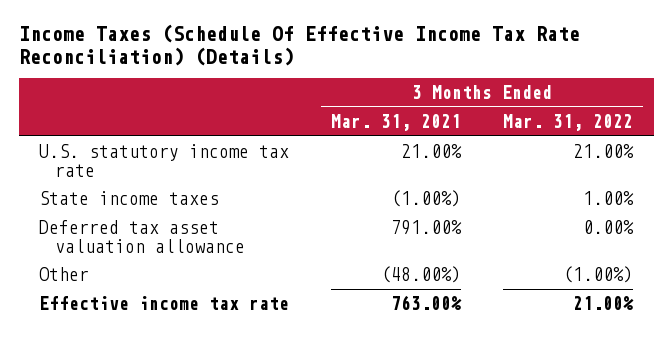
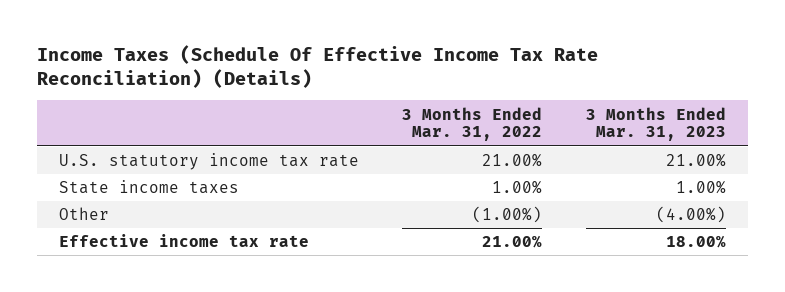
- | 3 Months Ended Mar. 31, 2021 | 3 Months Ended Mar. 31, 2022
+ | 3 Months Ended Mar. 31, 2022 | 3 Months Ended Mar. 31, 2023
- Deferred tax asset valuation allowance | 791.00% | 0.00%

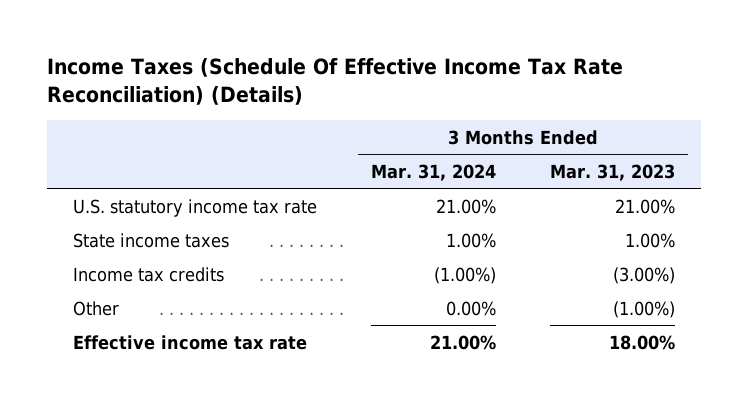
- | 3 Months Ended Mar. 31, 2022 | 3 Months Ended Mar. 31, 2023
+ | 3 Months Ended Mar. 31, 2024 | 3 Months Ended Mar. 31, 2023
- Other | (1.00%) | (4.00%)
+ Income tax credits | (1.00%) | (3.00%)
+ Other | 0.00% | (1.00%)

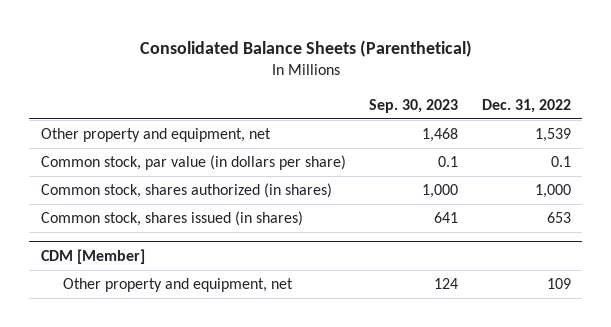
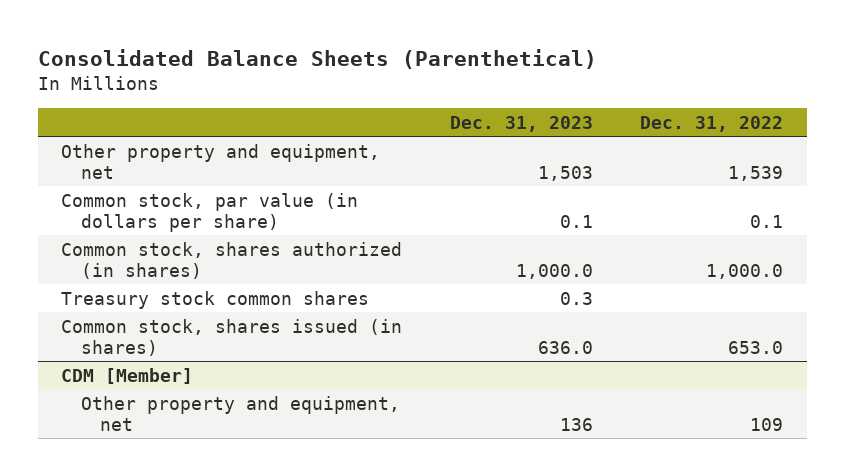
- | Sep. 30, 2023 | Dec. 31, 2022
+ | Dec. 31, 2023 | Dec. 31, 2022
- Common stock, shares authorized (in shares) | 1,000 | 1,000
- Common stock, shares issued (in shares) | 641 | 653
+ Common stock, shares authorized (in shares) | 1,000.0 | 1,000.0
+ Treasury stock common shares | 0.3 |
+ Common stock, shares issued (in shares) | 636.0 | 653.0

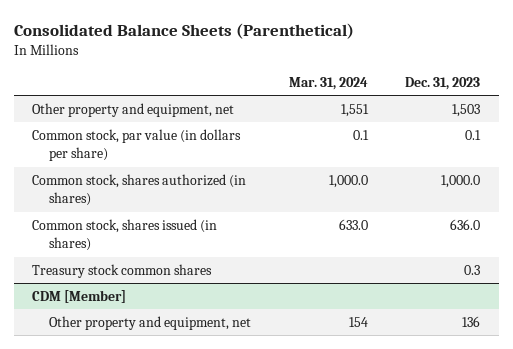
- | Dec. 31, 2023 | Dec. 31, 2022
+ | Mar. 31, 2024 | Dec. 31, 2023
moved down: Treasury stock common shares | | 0.3

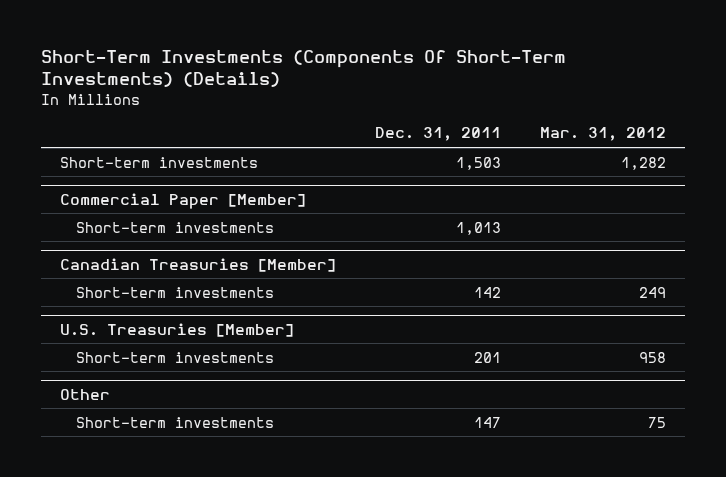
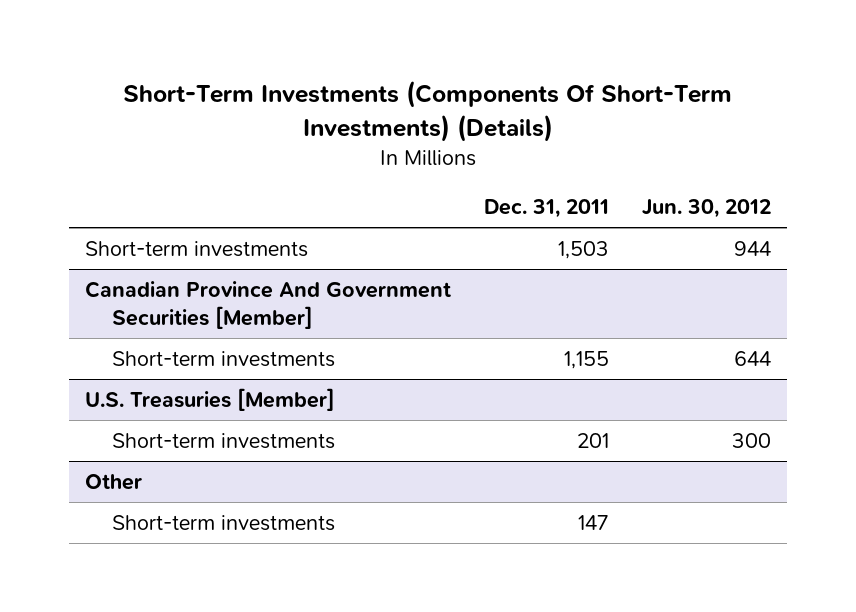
- | Dec. 31, 2011 | Mar. 31, 2012
+ | Dec. 31, 2011 | Jun. 30, 2012
- Commercial Paper [Member]
- Short-term investments | 1,013 |
- Canadian Treasuries [Member]
- Short-term investments | 142 | 249
+ Canadian Province And Government Securities [Member]
+ Short-term investments | 1,155 | 644

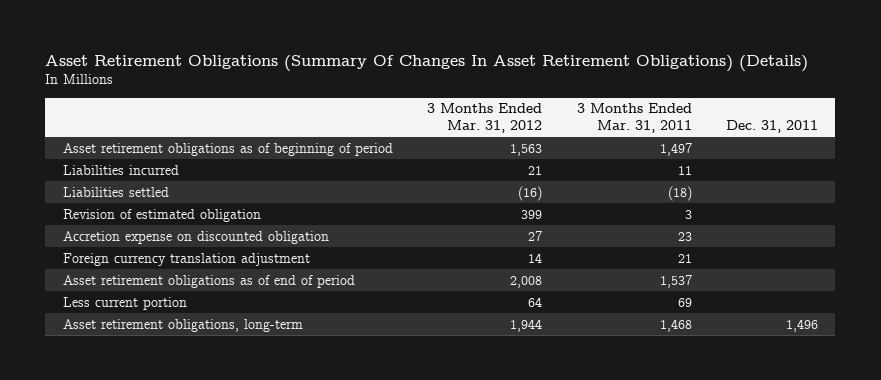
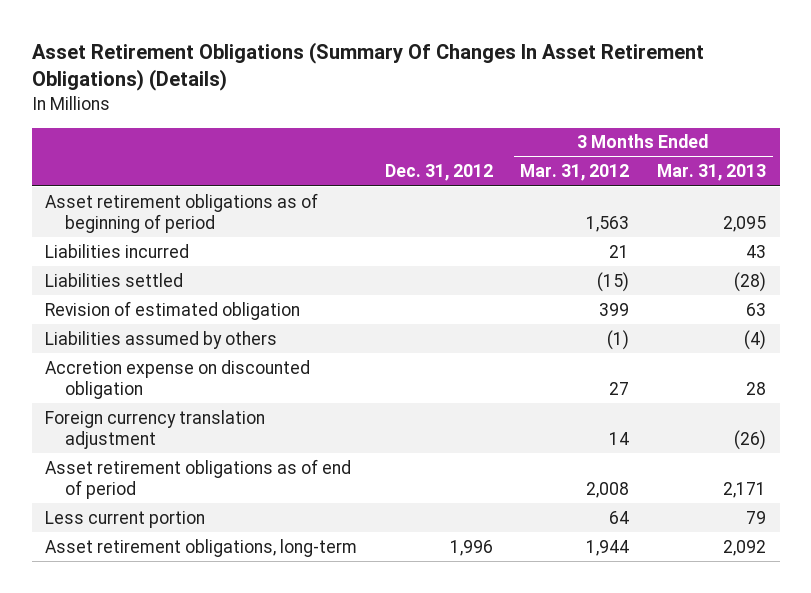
- | 3 Months Ended Mar. 31, 2012 | 3 Months Ended Mar. 31, 2011 | Dec. 31, 2011
+ | Dec. 31, 2012 | 3 Months Ended Mar. 31, 2012 | 3 Months Ended Mar. 31, 2013
- Liabilities settled | (16) | (18) |
+ Liabilities settled | | (15) | (28)
+ Liabilities assumed by others | | (1) | (4)

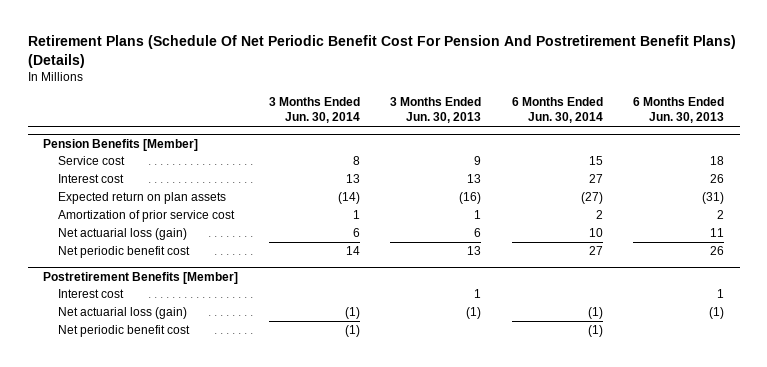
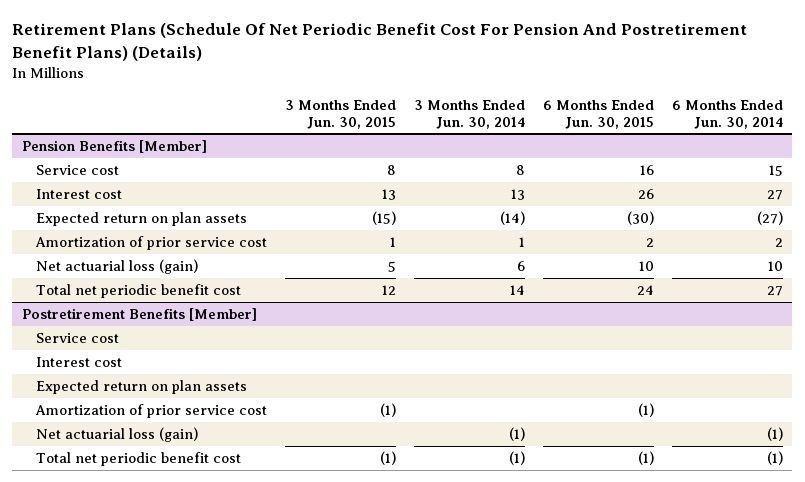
- | 3 Months Ended Jun. 30, 2014 | 3 Months Ended Jun. 30, 2013 | 6 Months Ended Jun. 30, 2014 | 6 Months Ended Jun. 30, 2013
+ | 3 Months Ended Jun. 30, 2015 | 3 Months Ended Jun. 30, 2014 | 6 Months Ended Jun. 30, 2015 | 6 Months Ended Jun. 30, 2014
@ Pension Benefits [Member]
- Net periodic benefit cost | 14 | 13 | 27 | 26
+ Total net periodic benefit cost | 12 | 14 | 24 | 27
@ Postretirement Benefits [Member]
+ Service cost
+ Expected return on plan assets
+ Amortization of prior service cost | (1) | | (1) |
- Net periodic benefit cost | (1) | | (1) |
+ Total net periodic benefit cost | (1) | (1) | (1) | (1)

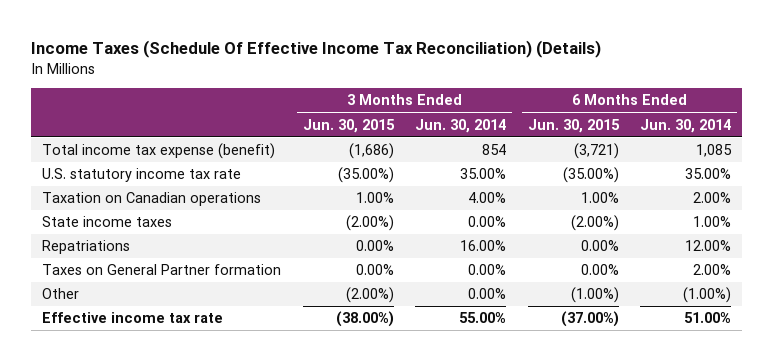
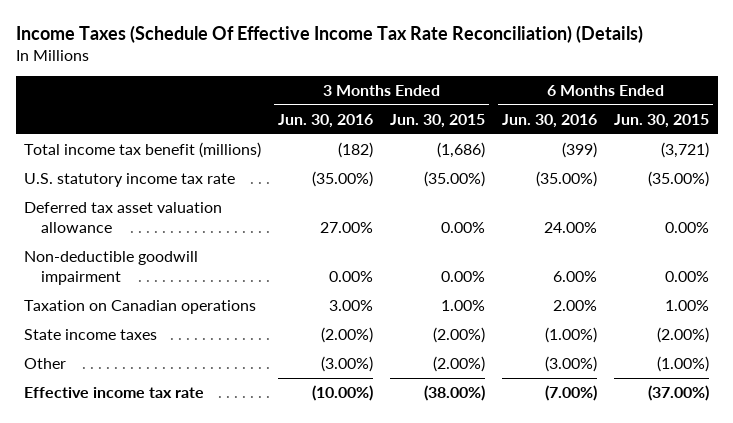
- Income Taxes (Schedule Of Effective Income Tax Reconciliation) (Details)
+ Income Taxes (Schedule Of Effective Income Tax Rate Reconciliation) (Details)
- | 3 Months Ended Jun. 30, 2015 | 3 Months Ended Jun. 30, 2014 | 6 Months Ended Jun. 30, 2015 | 6 Months Ended Jun. 30, 2014
+ | 3 Months Ended Jun. 30, 2016 | 3 Months Ended Jun. 30, 2015 | 6 Months Ended Jun. 30, 2016 | 6 Months Ended Jun. 30, 2015
- Total income tax expense (benefit) | (1,686) | 854 | (3,721) | 1,085
+ Total income tax benefit (millions) | (182) | (1,686) | (399) | (3,721)
+ Deferred tax asset valuation allowance | 27.00% | 0.00% | 24.00% | 0.00%
+ Non-deductible goodwill impairment | 0.00% | 0.00% | 6.00% | 0.00%
- Repatriations | 0.00% | 16.00% | 0.00% | 12.00%
- Taxes on General Partner formation | 0.00% | 0.00% | 0.00% | 2.00%

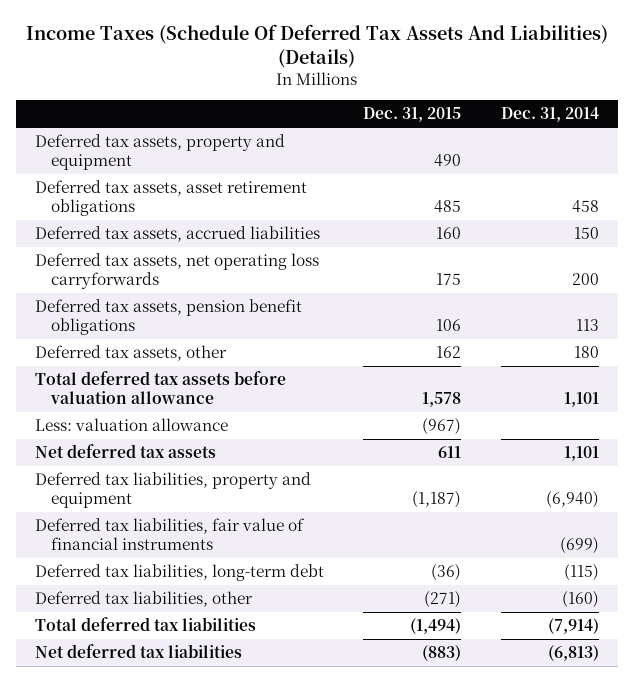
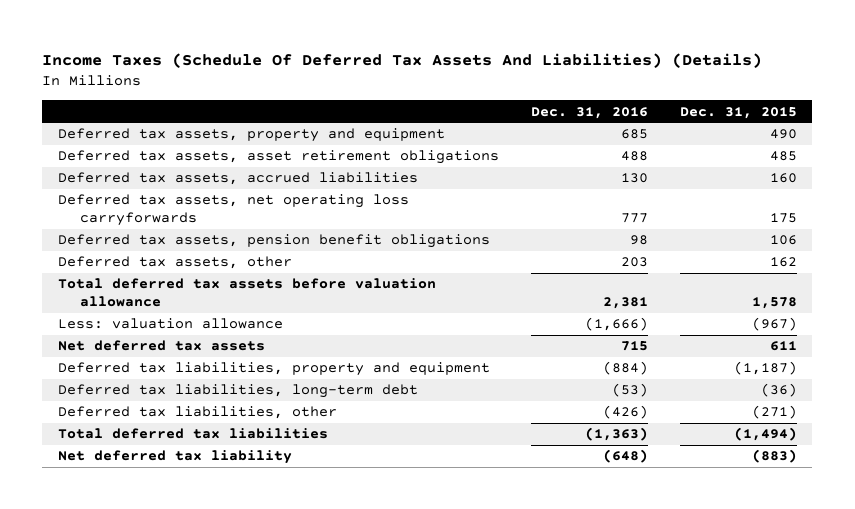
- | Dec. 31, 2015 | Dec. 31, 2014
+ | Dec. 31, 2016 | Dec. 31, 2015
- Deferred tax liabilities, fair value of financial instruments | | (699)
- Net deferred tax liabilities | (883) | (6,813)
+ Net deferred tax liability | (648) | (883)

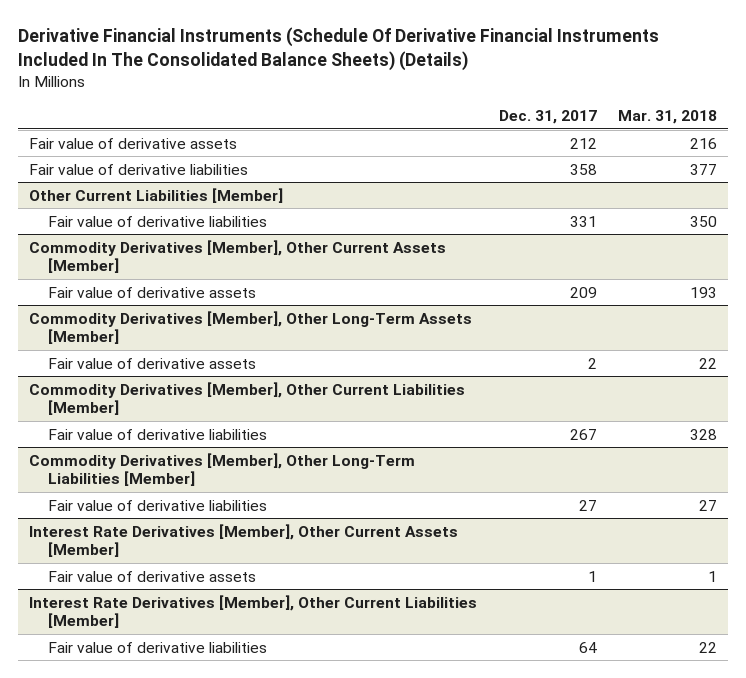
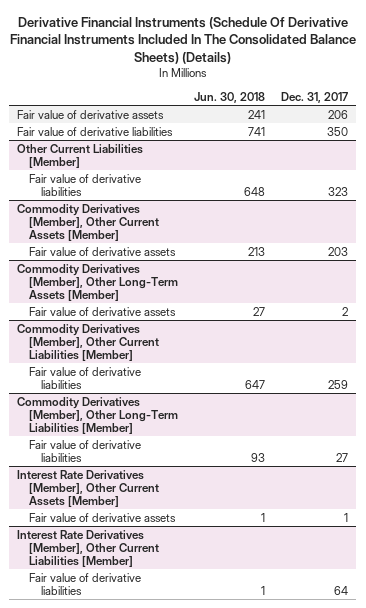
- | Dec. 31, 2017 | Mar. 31, 2018
+ | Jun. 30, 2018 | Dec. 31, 2017
- Fair value of derivative assets | 212 | 216
- Fair value of derivative liabilities | 358 | 377
+ Fair value of derivative assets | 241 | 206
+ Fair value of derivative liabilities | 741 | 350
@ Other Current Liabilities [Member]
- Fair value of derivative liabilities | 331 | 350
+ Fair value of derivative liabilities | 648 | 323
@ Commodity Derivatives [Member], Other Current Assets [Member]
- Fair value of derivative assets | 209 | 193
+ Fair value of derivative assets | 213 | 203
@ Commodity Derivatives [Member], Other Current Liabilities [Member]
- Fair value of derivative liabilities | 267 | 328
+ Fair value of derivative liabilities | 647 | 259

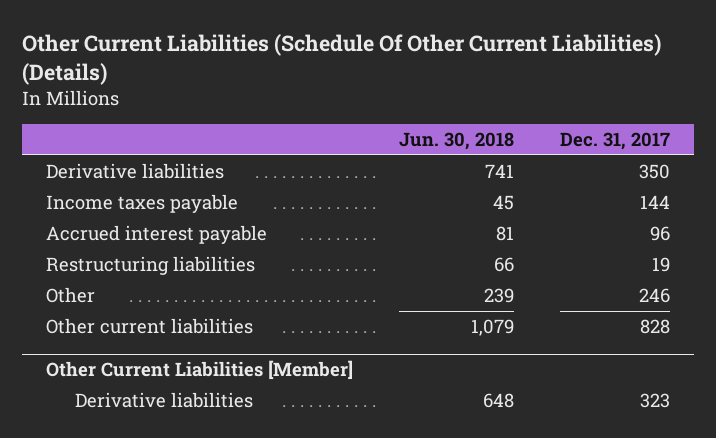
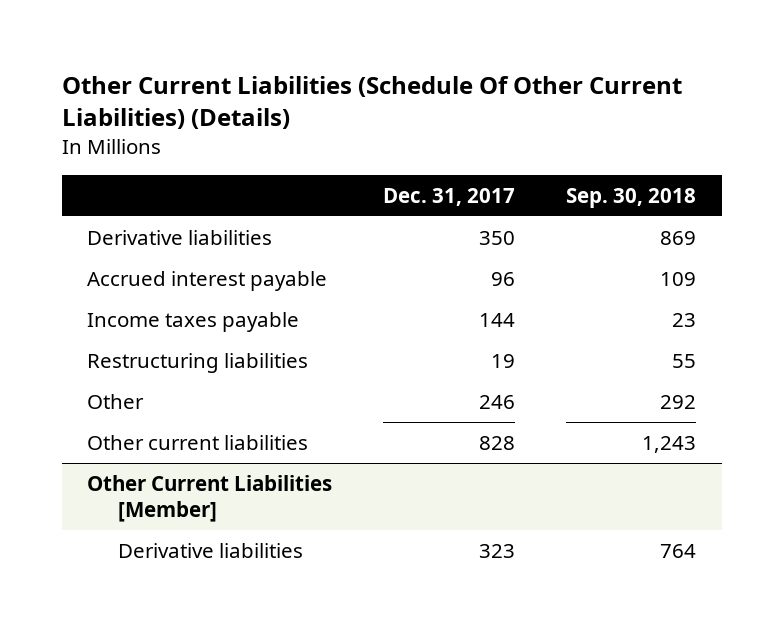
- | Jun. 30, 2018 | Dec. 31, 2017
+ | Dec. 31, 2017 | Sep. 30, 2018
moved down: Income taxes payable | 144 | 23

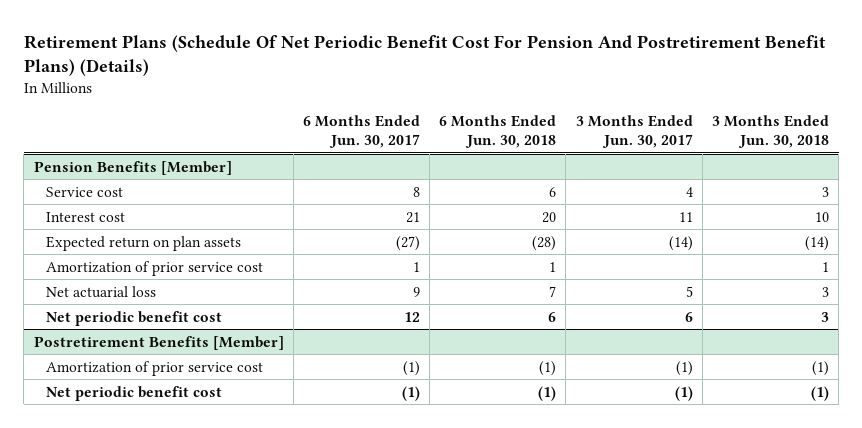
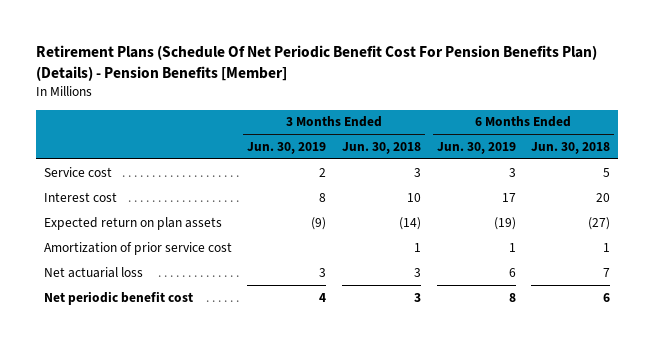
- Retirement Plans (Schedule Of Net Periodic Benefit Cost For Pension And Postretirement Benefit Plans) (Details)
+ Retirement Plans (Schedule Of Net Periodic Benefit Cost For Pension Benefits Plan) (Details) - Pension Benefits [Member]
- | 6 Months Ended Jun. 30, 2017 | 6 Months Ended Jun. 30, 2018 | 3 Months Ended Jun. 30, 2017 | 3 Months Ended Jun. 30, 2018
+ | 3 Months Ended Jun. 30, 2019 | 3 Months Ended Jun. 30, 2018 | 6 Months Ended Jun. 30, 2019 | 6 Months Ended Jun. 30, 2018
- Pension Benefits [Member]
- Service cost | 8 | 6 | 4 | 3
+ Service cost | 2 | 3 | 3 | 5
- Expected return on plan assets | (27) | (28) | (14) | (14)
+ Expected return on plan assets | (9) | (14) | (19) | (27)
- Postretirement Benefits [Member]
- Amortization of prior service cost | (1) | (1) | (1) | (1)
- Net periodic benefit cost | (1) | (1) | (1) | (1)

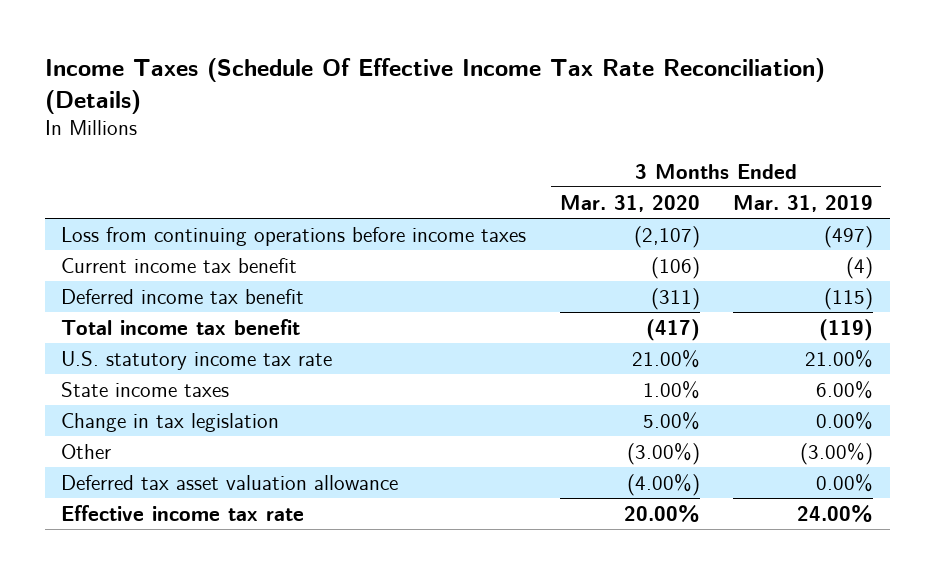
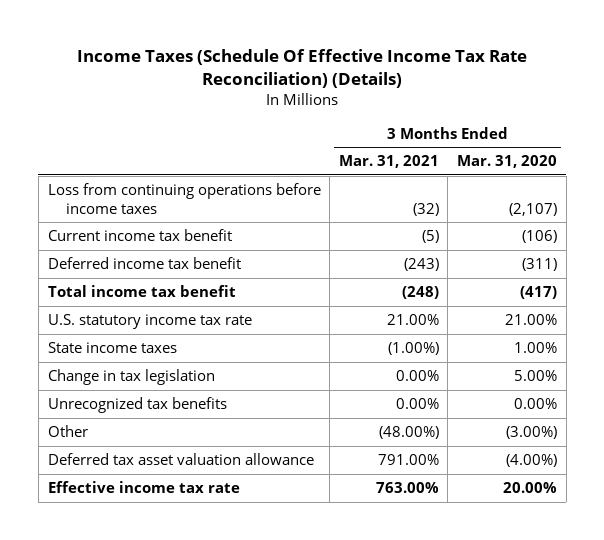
- | 3 Months Ended Mar. 31, 2020 | 3 Months Ended Mar. 31, 2019
+ | 3 Months Ended Mar. 31, 2021 | 3 Months Ended Mar. 31, 2020
+ Unrecognized tax benefits | 0.00% | 0.00%

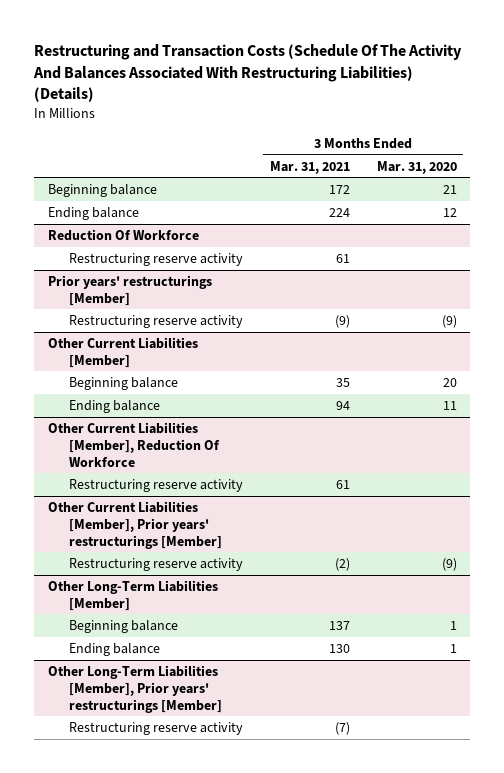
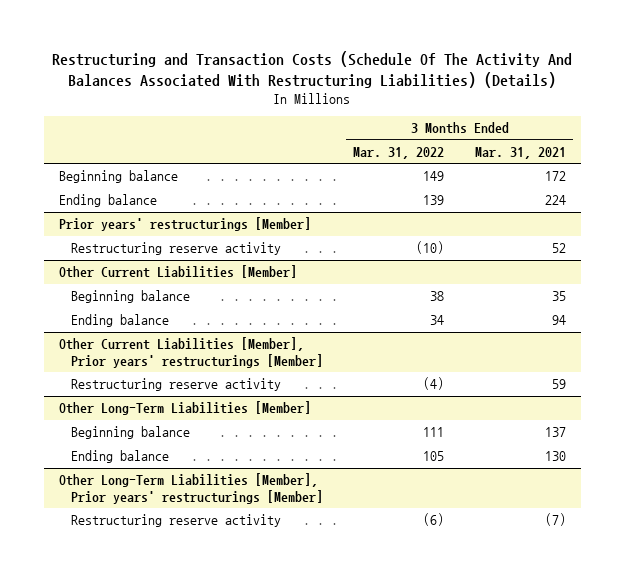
- | 3 Months Ended Mar. 31, 2021 | 3 Months Ended Mar. 31, 2020
+ | 3 Months Ended Mar. 31, 2022 | 3 Months Ended Mar. 31, 2021
- Reduction Of Workforce
- Restructuring reserve activity | 61 |
@ Prior years' restructurings [Member]
- Restructuring reserve activity | (9) | (9)
+ Restructuring reserve activity | (10) | 52
- Other Current Liabilities [Member], Reduction Of Workforce
- Restructuring reserve activity | 61 |
@ Other Current Liabilities [Member], Prior years' restructurings [Member]
- Restructuring reserve activity | (2) | (9)
+ Restructuring reserve activity | (4) | 59

